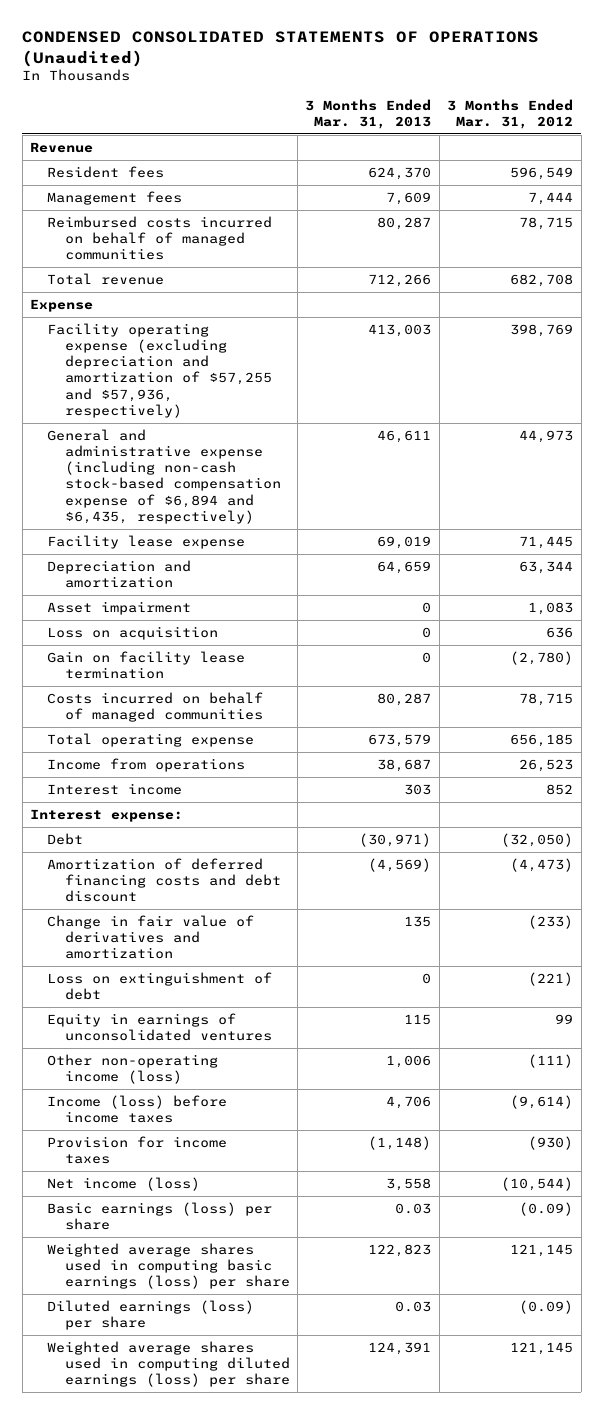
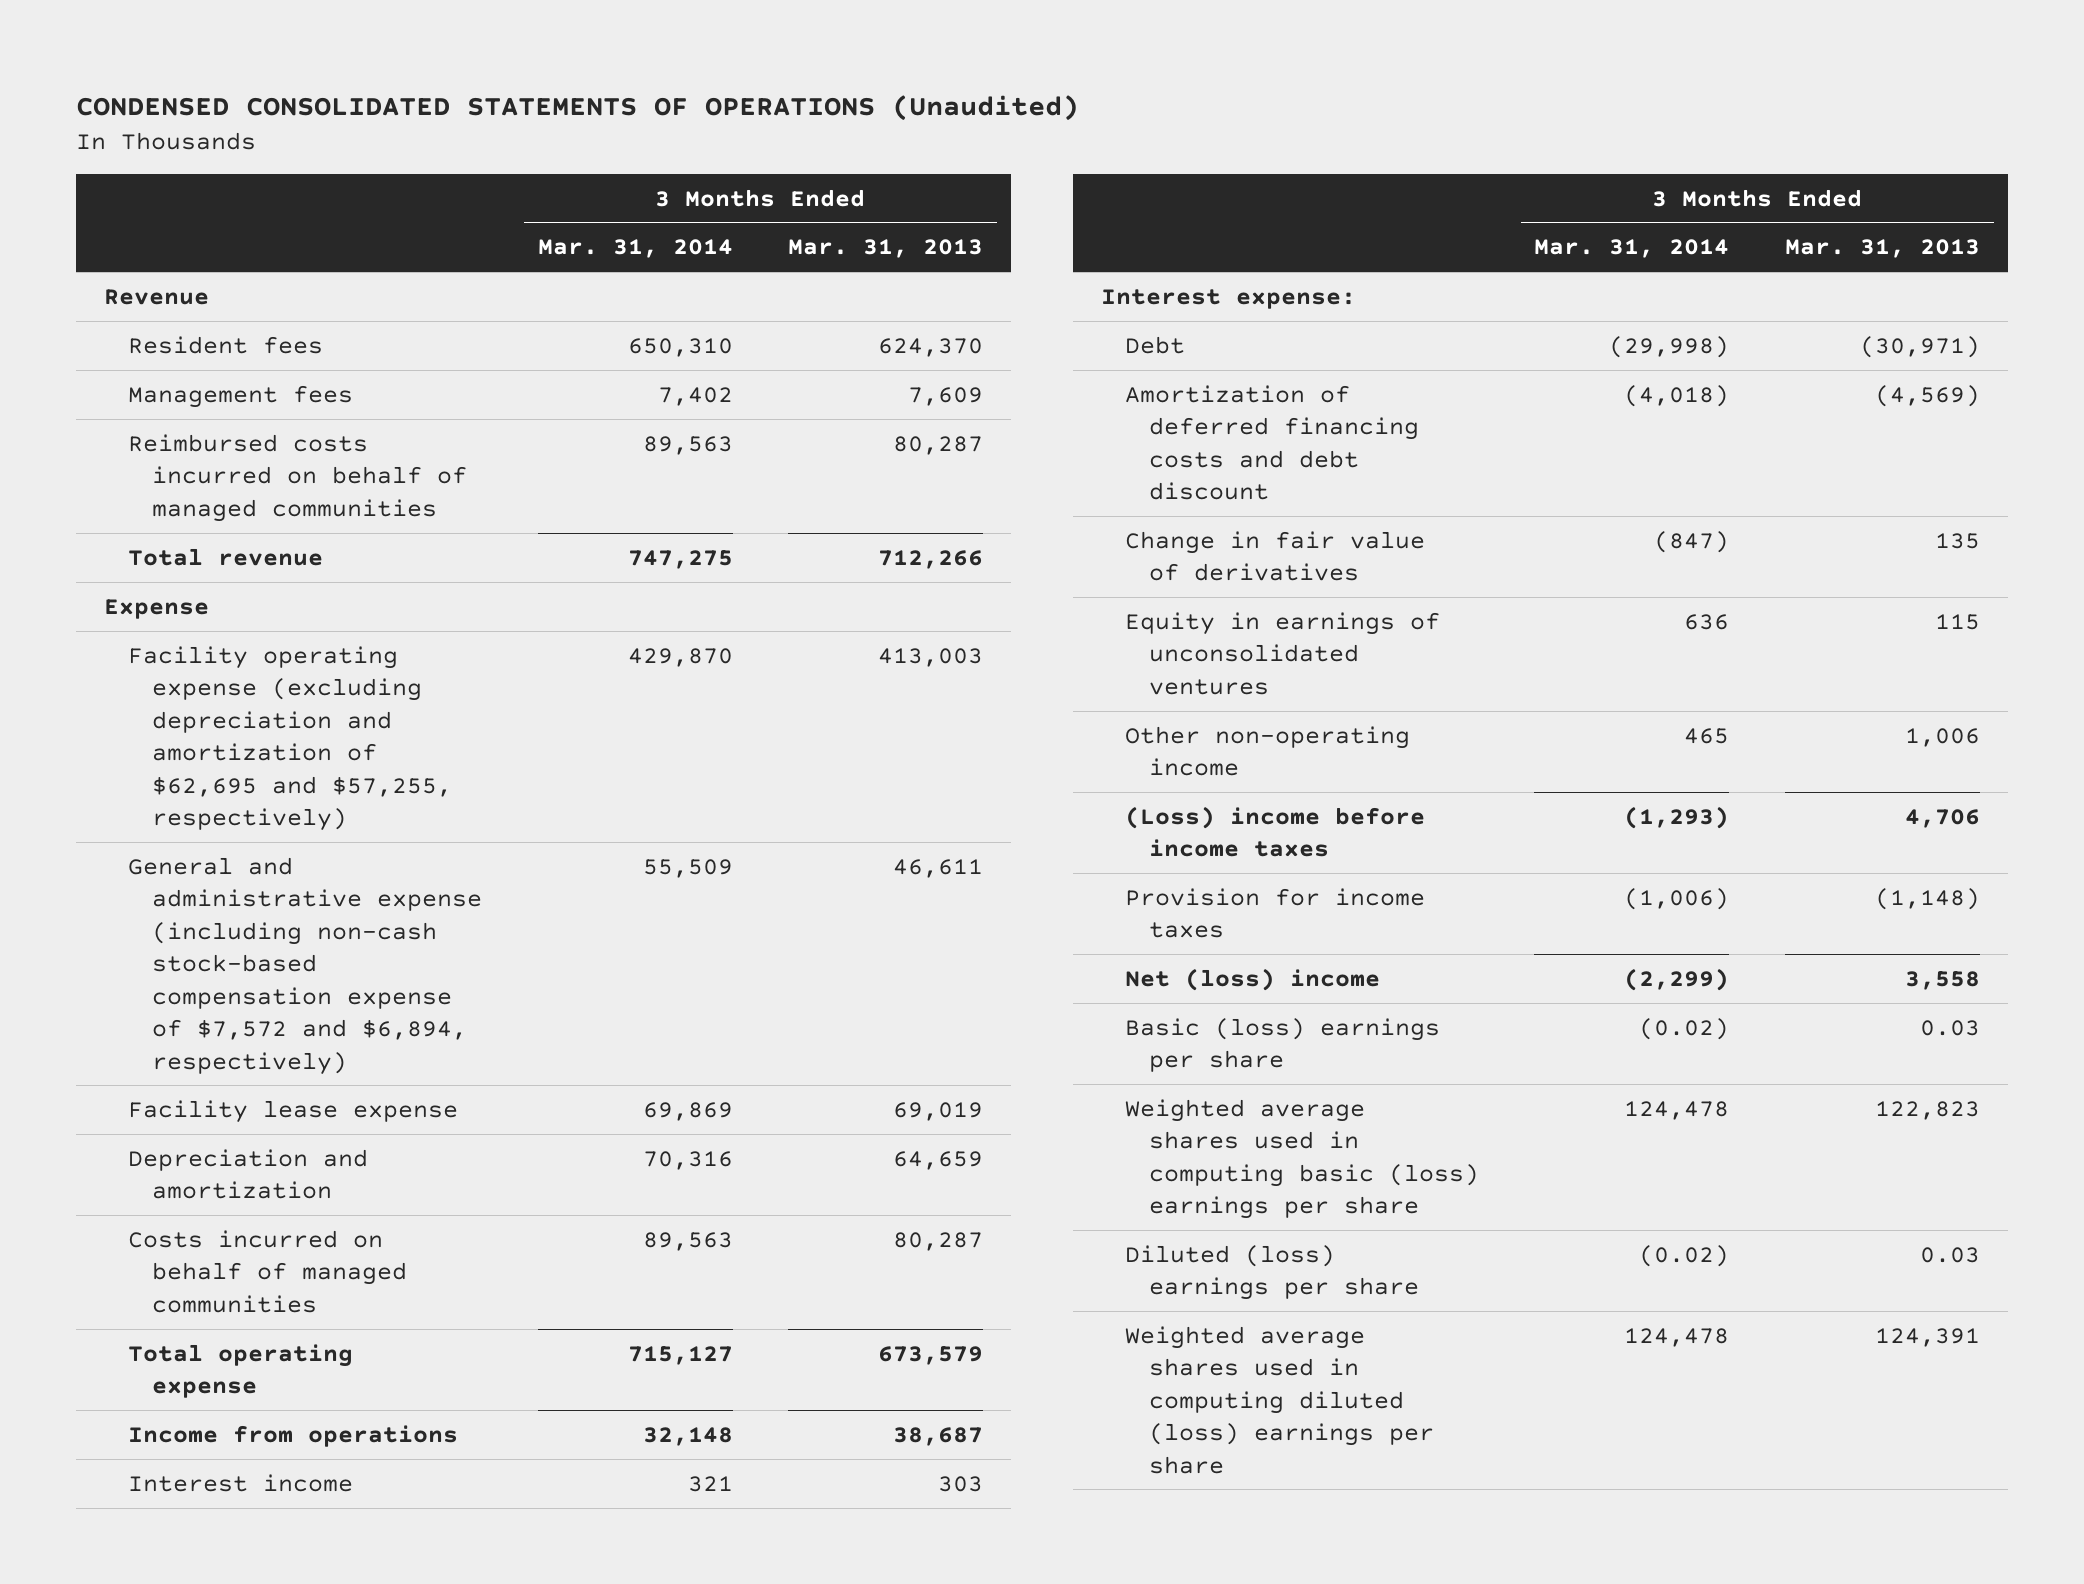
- | 3 Months Ended Mar. 31, 2013 | 3 Months Ended Mar. 31, 2012
+ | 3 Months Ended Mar. 31, 2014 | 3 Months Ended Mar. 31, 2013
- Facility operating expense (excluding depreciation and amortization of $57,255 and $57,936, respectively) | 413,003 | 398,769
- General and administrative expense (including non-cash stock-based compensation expense of $6,894 and $6,435, respectively) | 46,611 | 44,973
+ Facility operating expense (excluding depreciation and amortization of $62,695 and $57,255, respectively) | 429,870 | 413,003
+ General and administrative expense (including non-cash stock-based compensation expense of $7,572 and $6,894, respectively) | 55,509 | 46,611
- Asset impairment | 0 | 1,083
- Loss on acquisition | 0 | 636
- Gain on facility lease termination | 0 | (2,780)
- Change in fair value of derivatives and amortization | 135 | (233)
- Loss on extinguishment of debt | 0 | (221)
+ Change in fair value of derivatives | (847) | 135
- Other non-operating income (loss) | 1,006 | (111)
- Income (loss) before income taxes | 4,706 | (9,614)
+ Other non-operating income | 465 | 1,006
+ (Loss) income before income taxes | (1,293) | 4,706
- Net income (loss) | 3,558 | (10,544)
- Basic earnings (loss) per share | 0.03 | (0.09)
- Weighted average shares used in computing basic earnings (loss) per share | 122,823 | 121,145
- Diluted earnings (loss) per share | 0.03 | (0.09)
- Weighted average shares used in computing diluted earnings (loss) per share | 124,391 | 121,145
+ Net (loss) income | (2,299) | 3,558
+ Basic (loss) earnings per share | (0.02) | 0.03
+ Weighted average shares used in computing basic (loss) earnings per share | 124,478 | 122,823
+ Diluted (loss) earnings per share | (0.02) | 0.03
+ Weighted average shares used in computing diluted (loss) earnings per share | 124,478 | 124,391

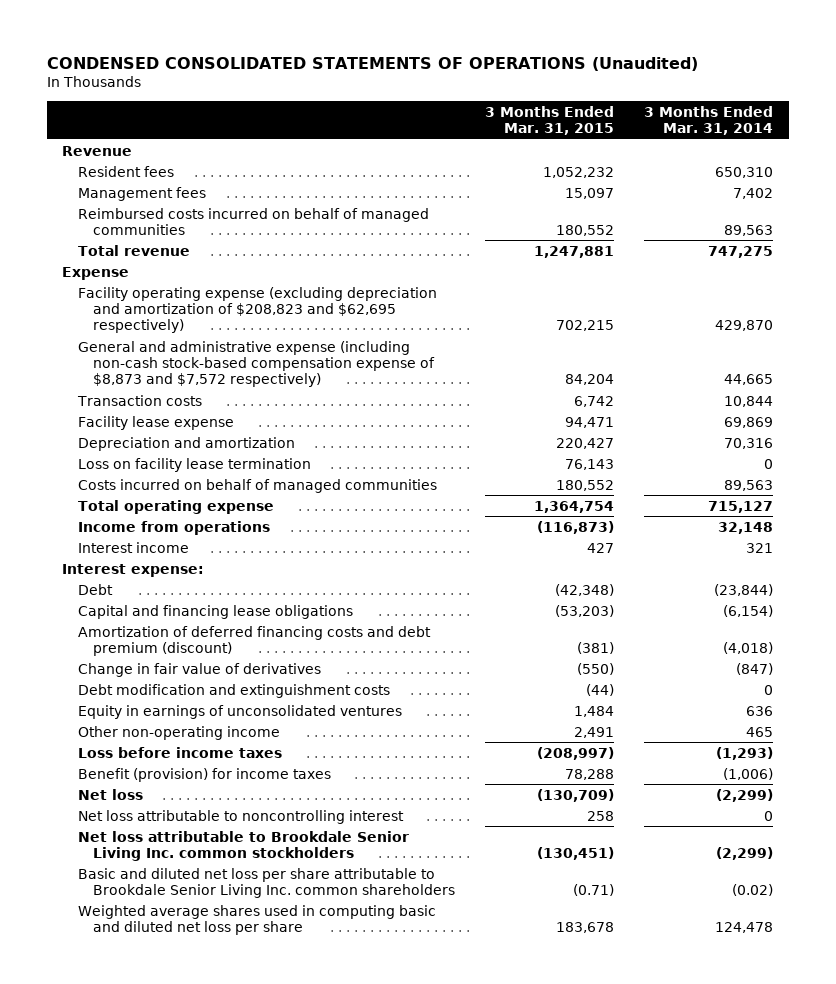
- | 3 Months Ended Mar. 31, 2014 | 3 Months Ended Mar. 31, 2013
+ | 3 Months Ended Mar. 31, 2015 | 3 Months Ended Mar. 31, 2014
- Facility operating expense (excluding depreciation and amortization of $62,695 and $57,255, respectively) | 429,870 | 413,003
- General and administrative expense (including non-cash stock-based compensation expense of $7,572 and $6,894, respectively) | 55,509 | 46,611
+ Facility operating expense (excluding depreciation and amortization of $208,823 and $62,695 respectively) | 702,215 | 429,870
+ General and administrative expense (including non-cash stock-based compensation expense of $8,873 and $7,572 respectively) | 84,204 | 44,665
+ Transaction costs | 6,742 | 10,844
+ Loss on facility lease termination | 76,143 | 0
- Debt | (29,998) | (30,971)
- Amortization of deferred financing costs and debt discount | (4,018) | (4,569)
+ Debt | (42,348) | (23,844)
+ Capital and financing lease obligations | (53,203) | (6,154)
+ Amortization of deferred financing costs and debt premium (discount) | (381) | (4,018)
+ Debt modification and extinguishment costs | (44) | 0
- (Loss) income before income taxes | (1,293) | 4,706
- Provision for income taxes | (1,006) | (1,148)
- Net (loss) income | (2,299) | 3,558
- Basic (loss) earnings per share | (0.02) | 0.03
- Weighted average shares used in computing basic (loss) earnings per share | 124,478 | 122,823
- Diluted (loss) earnings per share | (0.02) | 0.03
- Weighted average shares used in computing diluted (loss) earnings per share | 124,478 | 124,391
+ Loss before income taxes | (208,997) | (1,293)
+ Benefit (provision) for income taxes | 78,288 | (1,006)
+ Net loss | (130,709) | (2,299)
+ Net loss attributable to noncontrolling interest | 258 | 0
+ Net loss attributable to Brookdale Senior Living Inc. common stockholders | (130,451) | (2,299)
+ Basic and diluted net loss per share attributable to Brookdale Senior Living Inc. common shareholders | (0.71) | (0.02)
+ Weighted average shares used in computing basic and diluted net loss per share | 183,678 | 124,478

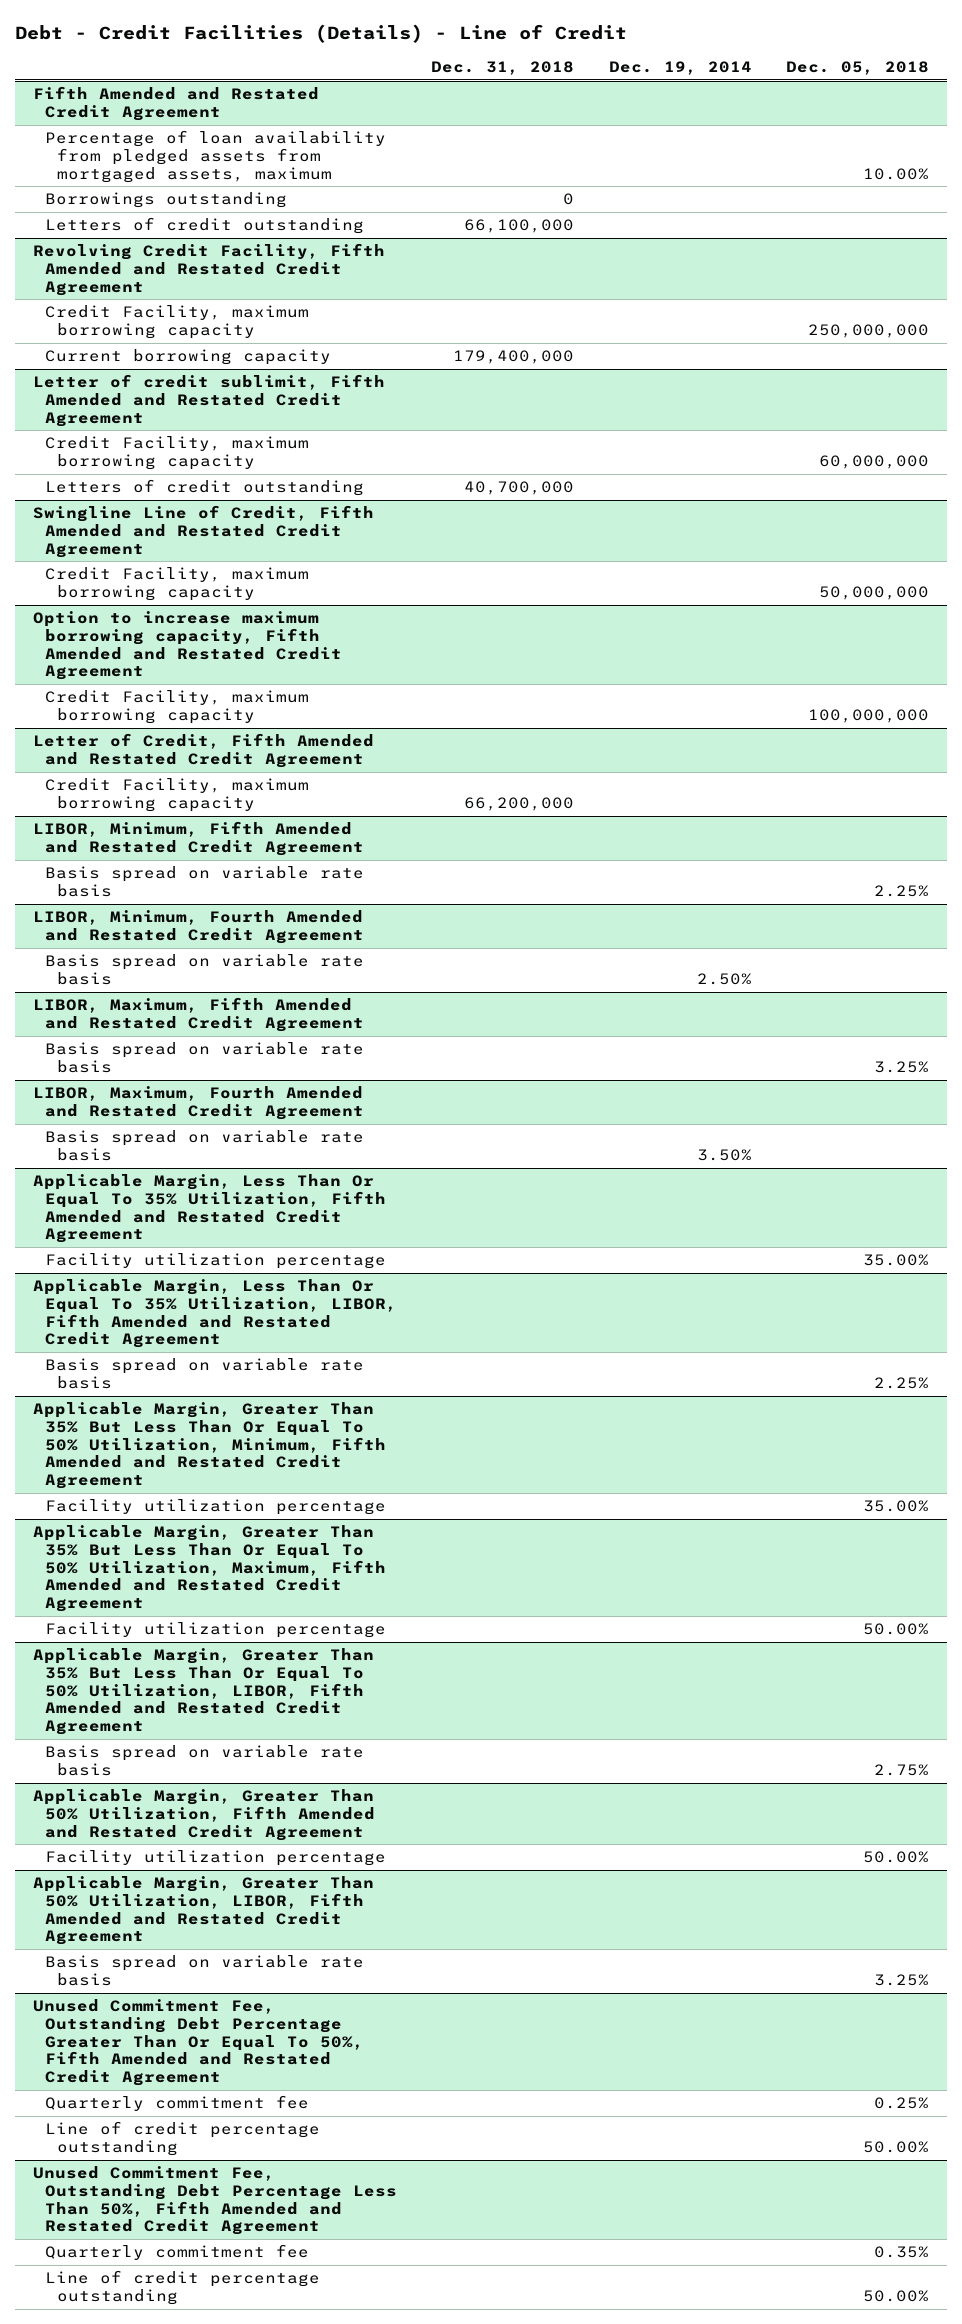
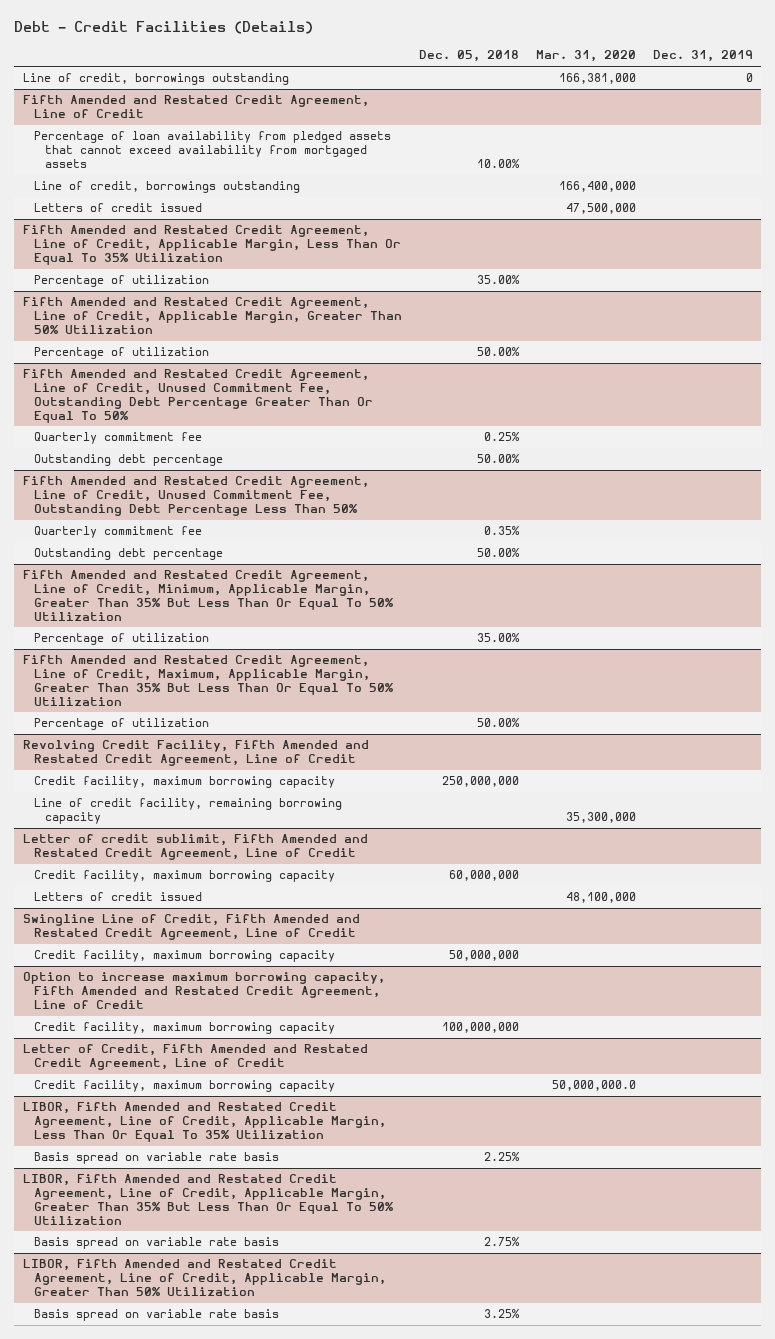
- Debt - Credit Facilities (Details) - Line of Credit
+ Debt - Credit Facilities (Details)
- | Dec. 31, 2018 | Dec. 19, 2014 | Dec. 05, 2018
+ | Dec. 05, 2018 | Mar. 31, 2020 | Dec. 31, 2019
- Fifth Amended and Restated Credit Agreement
- Percentage of loan availability from pledged assets from mortgaged assets, maximum | | | 10.00%
- Borrowings outstanding | 0 | |
- Letters of credit outstanding | 66,100,000 | |
- Revolving Credit Facility, Fifth Amended and Restated Credit Agreement
- Credit Facility, maximum borrowing capacity | | | 250,000,000
- Current borrowing capacity | 179,400,000 | |
- Letter of credit sublimit, Fifth Amended and Restated Credit Agreement
- Credit Facility, maximum borrowing capacity | | | 60,000,000
- Letters of credit outstanding | 40,700,000 | |
- Swingline Line of Credit, Fifth Amended and Restated Credit Agreement
- Credit Facility, maximum borrowing capacity | | | 50,000,000
- Option to increase maximum borrowing capacity, Fifth Amended and Restated Credit Agreement
- Credit Facility, maximum borrowing capacity | | | 100,000,000
- Letter of Credit, Fifth Amended and Restated Credit Agreement
- Credit Facility, maximum borrowing capacity | 66,200,000 | |
- LIBOR, Minimum, Fifth Amended and Restated Credit Agreement
- Basis spread on variable rate basis | | | 2.25%
- LIBOR, Minimum, Fourth Amended and Restated Credit Agreement
- Basis spread on variable rate basis | | 2.50% |
- LIBOR, Maximum, Fifth Amended and Restated Credit Agreement
- Basis spread on variable rate basis | | | 3.25%
- LIBOR, Maximum, Fourth Amended and Restated Credit Agreement
- Basis spread on variable rate basis | | 3.50% |
- Applicable Margin, Less Than Or Equal To 35% Utilization, Fifth Amended and Restated Credit Agreement
- Facility utilization percentage | | | 35.00%
- Applicable Margin, Less Than Or Equal To 35% Utilization, LIBOR, Fifth Amended and Restated Credit Agreement
+ Line of credit, borrowings outstanding | | 166,381,000 | 0
+ Fifth Amended and Restated Credit Agreement, Line of Credit
+ Percentage of loan availability from pledged assets that cannot exceed availability from mortgaged assets | 10.00% | |
+ Line of credit, borrowings outstanding | | 166,400,000 |
+ Letters of credit issued | | 47,500,000 |
+ Fifth Amended and Restated Credit Agreement, Line of Credit, Applicable Margin, Less Than Or Equal To 35% Utilization
+ Percentage of utilization | 35.00% | |
+ Fifth Amended and Restated Credit Agreement, Line of Credit, Applicable Margin, Greater Than 50% Utilization
+ Percentage of utilization | 50.00% | |
+ Fifth Amended and Restated Credit Agreement, Line of Credit, Unused Commitment Fee, Outstanding Debt Percentage Greater Than Or Equal To 50%
+ Quarterly commitment fee | 0.25% | |
+ Outstanding debt percentage | 50.00% | |
+ Fifth Amended and Restated Credit Agreement, Line of Credit, Unused Commitment Fee, Outstanding Debt Percentage Less Than 50%
+ Quarterly commitment fee | 0.35% | |
+ Outstanding debt percentage | 50.00% | |
+ Fifth Amended and Restated Credit Agreement, Line of Credit, Minimum, Applicable Margin, Greater Than 35% But Less Than Or Equal To 50% Utilization
+ Percentage of utilization | 35.00% | |
+ Fifth Amended and Restated Credit Agreement, Line of Credit, Maximum, Applicable Margin, Greater Than 35% But Less Than Or Equal To 50% Utilization
+ Percentage of utilization | 50.00% | |
+ Revolving Credit Facility, Fifth Amended and Restated Credit Agreement, Line of Credit
+ Credit facility, maximum borrowing capacity | 250,000,000 | |
+ Line of credit facility, remaining borrowing capacity | | 35,300,000 |
+ Letter of credit sublimit, Fifth Amended and Restated Credit Agreement, Line of Credit
+ Credit facility, maximum borrowing capacity | 60,000,000 | |
+ Letters of credit issued | | 48,100,000 |
+ Swingline Line of Credit, Fifth Amended and Restated Credit Agreement, Line of Credit
+ Credit facility, maximum borrowing capacity | 50,000,000 | |
+ Option to increase maximum borrowing capacity, Fifth Amended and Restated Credit Agreement, Line of Credit
+ Credit facility, maximum borrowing capacity | 100,000,000 | |
+ Letter of Credit, Fifth Amended and Restated Credit Agreement, Line of Credit
+ Credit facility, maximum borrowing capacity | | 50,000,000.0 |
+ LIBOR, Fifth Amended and Restated Credit Agreement, Line of Credit, Applicable Margin, Less Than Or Equal To 35% Utilization
- Applicable Margin, Greater Than 35% But Less Than Or Equal To 50% Utilization, Minimum, Fifth Amended and Restated Credit Agreement
- Facility utilization percentage | | | 35.00%
- Applicable Margin, Greater Than 35% But Less Than Or Equal To 50% Utilization, Maximum, Fifth Amended and Restated Credit Agreement
- Facility utilization percentage | | | 50.00%
- Applicable Margin, Greater Than 35% But Less Than Or Equal To 50% Utilization, LIBOR, Fifth Amended and Restated Credit Agreement
+ LIBOR, Fifth Amended and Restated Credit Agreement, Line of Credit, Applicable Margin, Greater Than 35% But Less Than Or Equal To 50% Utilization
- Applicable Margin, Greater Than 50% Utilization, Fifth Amended and Restated Credit Agreement
- Facility utilization percentage | | | 50.00%
- Applicable Margin, Greater Than 50% Utilization, LIBOR, Fifth Amended and Restated Credit Agreement
+ LIBOR, Fifth Amended and Restated Credit Agreement, Line of Credit, Applicable Margin, Greater Than 50% Utilization
- Unused Commitment Fee, Outstanding Debt Percentage Greater Than Or Equal To 50%, Fifth Amended and Restated Credit Agreement
- Quarterly commitment fee | | | 0.25%
- Line of credit percentage outstanding | | | 50.00%
- Unused Commitment Fee, Outstanding Debt Percentage Less Than 50%, Fifth Amended and Restated Credit Agreement
- Quarterly commitment fee | | | 0.35%
- Line of credit percentage outstanding | | | 50.00%

